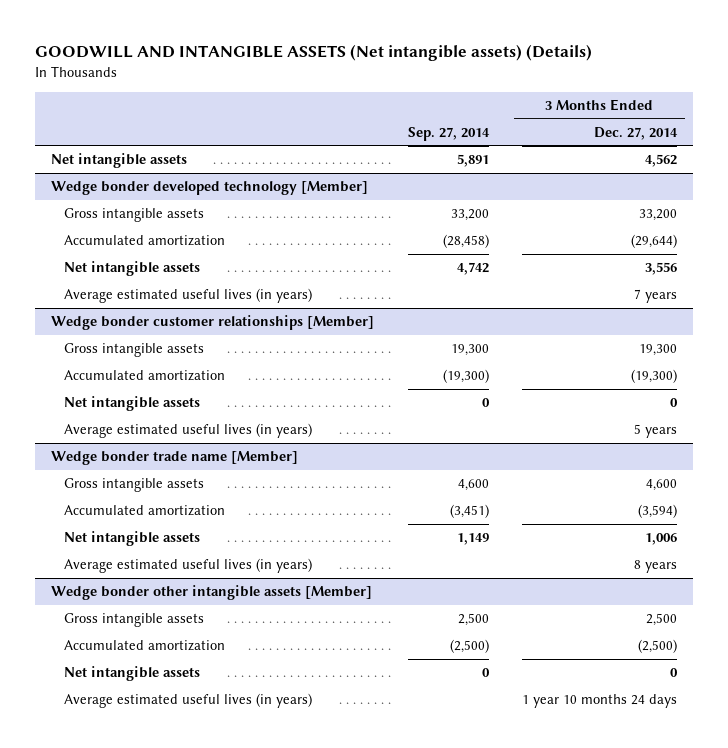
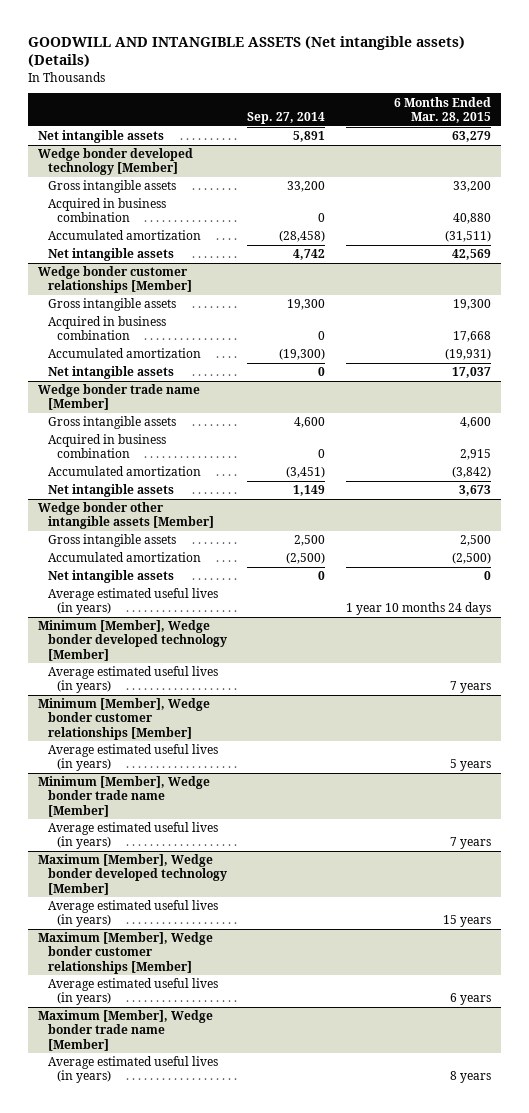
- | Sep. 27, 2014 | 3 Months Ended Dec. 27, 2014
+ | Sep. 27, 2014 | 6 Months Ended Mar. 28, 2015
@ Wedge bonder developed technology [Member]
+ Acquired in business combination | 0 | 40,880
- Average estimated useful lives (in years) | | 7 years
@ Wedge bonder customer relationships [Member]
+ Acquired in business combination | 0 | 17,668
- Average estimated useful lives (in years) | | 5 years
@ Wedge bonder trade name [Member]
+ Acquired in business combination | 0 | 2,915
- Average estimated useful lives (in years) | | 8 years
+ Minimum [Member], Wedge bonder developed technology [Member]
+ Average estimated useful lives (in years) | | 7 years
+ Minimum [Member], Wedge bonder customer relationships [Member]
+ Average estimated useful lives (in years) | | 5 years
+ Minimum [Member], Wedge bonder trade name [Member]
+ Average estimated useful lives (in years) | | 7 years
+ Maximum [Member], Wedge bonder developed technology [Member]
+ Average estimated useful lives (in years) | | 15 years
+ Maximum [Member], Wedge bonder customer relationships [Member]
+ Average estimated useful lives (in years) | | 6 years
+ Maximum [Member], Wedge bonder trade name [Member]
+ Average estimated useful lives (in years) | | 8 years

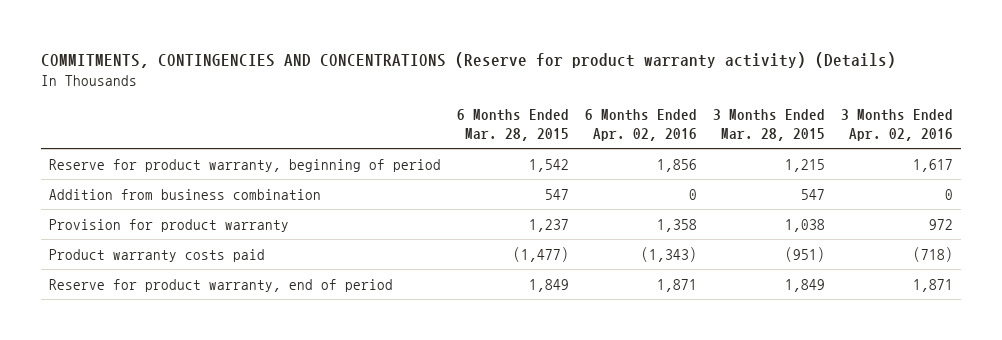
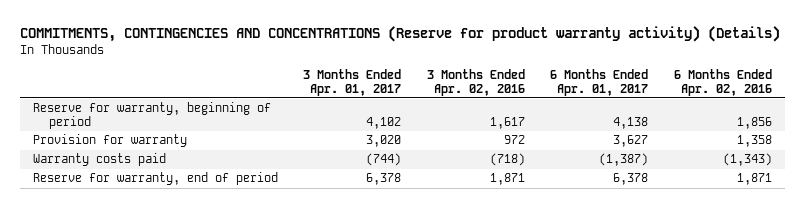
- | 6 Months Ended Mar. 28, 2015 | 6 Months Ended Apr. 02, 2016 | 3 Months Ended Mar. 28, 2015 | 3 Months Ended Apr. 02, 2016
+ | 3 Months Ended Apr. 01, 2017 | 3 Months Ended Apr. 02, 2016 | 6 Months Ended Apr. 01, 2017 | 6 Months Ended Apr. 02, 2016
- Reserve for product warranty, beginning of period | 1,542 | 1,856 | 1,215 | 1,617
- Addition from business combination | 547 | 0 | 547 | 0
- Provision for product warranty | 1,237 | 1,358 | 1,038 | 972
- Product warranty costs paid | (1,477) | (1,343) | (951) | (718)
- Reserve for product warranty, end of period | 1,849 | 1,871 | 1,849 | 1,871
+ Reserve for warranty, beginning of period | 4,102 | 1,617 | 4,138 | 1,856
+ Provision for warranty | 3,020 | 972 | 3,627 | 1,358
+ Warranty costs paid | (744) | (718) | (1,387) | (1,343)
+ Reserve for warranty, end of period | 6,378 | 1,871 | 6,378 | 1,871

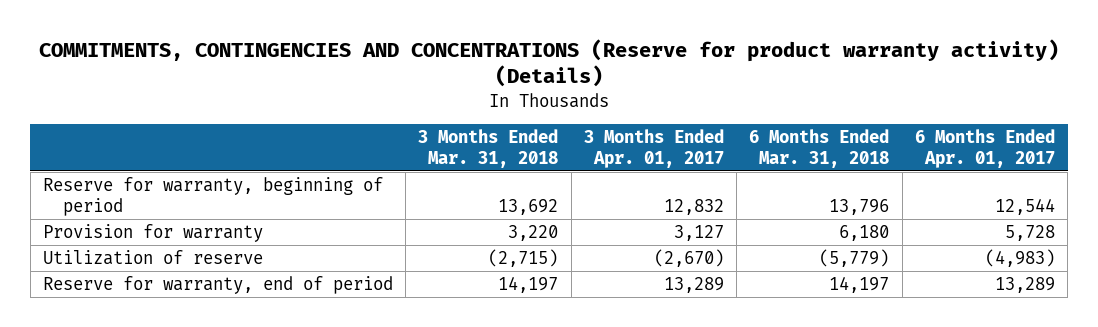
- | 3 Months Ended Apr. 01, 2017 | 3 Months Ended Apr. 02, 2016 | 6 Months Ended Apr. 01, 2017 | 6 Months Ended Apr. 02, 2016
+ | 3 Months Ended Mar. 31, 2018 | 3 Months Ended Apr. 01, 2017 | 6 Months Ended Mar. 31, 2018 | 6 Months Ended Apr. 01, 2017
- Reserve for warranty, beginning of period | 4,102 | 1,617 | 4,138 | 1,856
- Provision for warranty | 3,020 | 972 | 3,627 | 1,358
- Warranty costs paid | (744) | (718) | (1,387) | (1,343)
- Reserve for warranty, end of period | 6,378 | 1,871 | 6,378 | 1,871
+ Reserve for warranty, beginning of period | 13,692 | 12,832 | 13,796 | 12,544
+ Provision for warranty | 3,220 | 3,127 | 6,180 | 5,728
+ Utilization of reserve | (2,715) | (2,670) | (5,779) | (4,983)
+ Reserve for warranty, end of period | 14,197 | 13,289 | 14,197 | 13,289

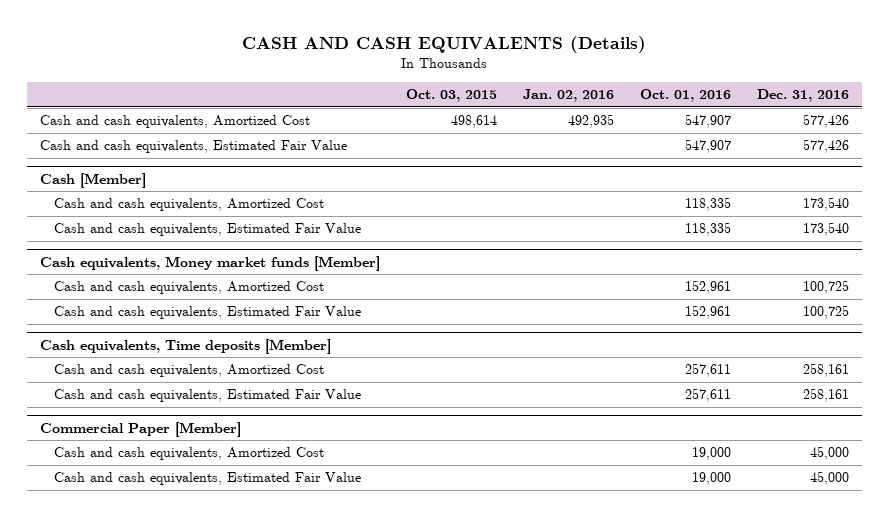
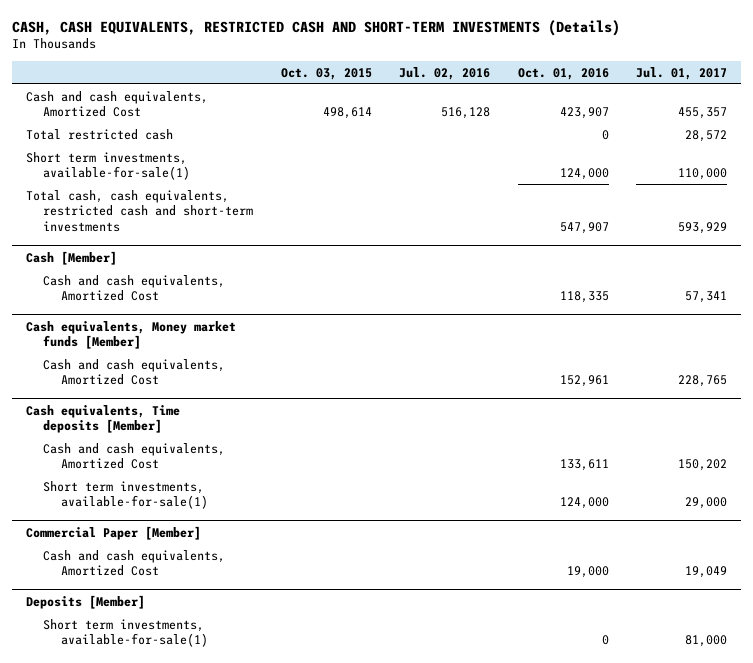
- CASH AND CASH EQUIVALENTS (Details)
+ CASH, CASH EQUIVALENTS, RESTRICTED CASH AND SHORT-TERM INVESTMENTS (Details)
- | Oct. 03, 2015 | Jan. 02, 2016 | Oct. 01, 2016 | Dec. 31, 2016
+ | Oct. 03, 2015 | Jul. 02, 2016 | Oct. 01, 2016 | Jul. 01, 2017
- Cash and cash equivalents, Amortized Cost | 498,614 | 492,935 | 547,907 | 577,426
- Cash and cash equivalents, Estimated Fair Value | | | 547,907 | 577,426
+ Cash and cash equivalents, Amortized Cost | 498,614 | 516,128 | 423,907 | 455,357
+ Total restricted cash | | | 0 | 28,572
+ Short term investments, available-for-sale(1) | | | 124,000 | 110,000
+ Total cash, cash equivalents, restricted cash and short-term investments | | | 547,907 | 593,929
@ Cash [Member]
- Cash and cash equivalents, Estimated Fair Value | | | 118,335 | 173,540
@ Cash equivalents, Money market funds [Member]
- Cash and cash equivalents, Estimated Fair Value | | | 152,961 | 100,725
@ Cash equivalents, Time deposits [Member]
- Cash and cash equivalents, Amortized Cost | | | 257,611 | 258,161
- Cash and cash equivalents, Estimated Fair Value | | | 257,611 | 258,161
+ Cash and cash equivalents, Amortized Cost | | | 133,611 | 150,202
+ Short term investments, available-for-sale(1) | | | 124,000 | 29,000
@ Commercial Paper [Member]
- Cash and cash equivalents, Estimated Fair Value | | | 19,000 | 45,000
+ Deposits [Member]
+ Short term investments, available-for-sale(1) | | | 0 | 81,000

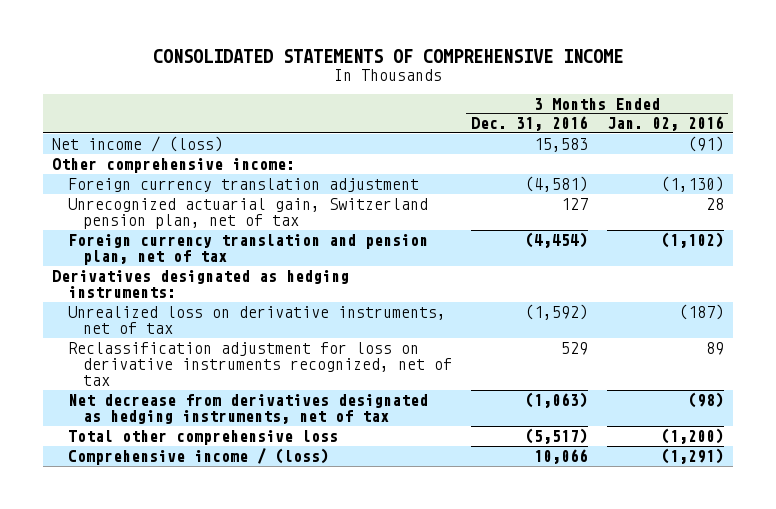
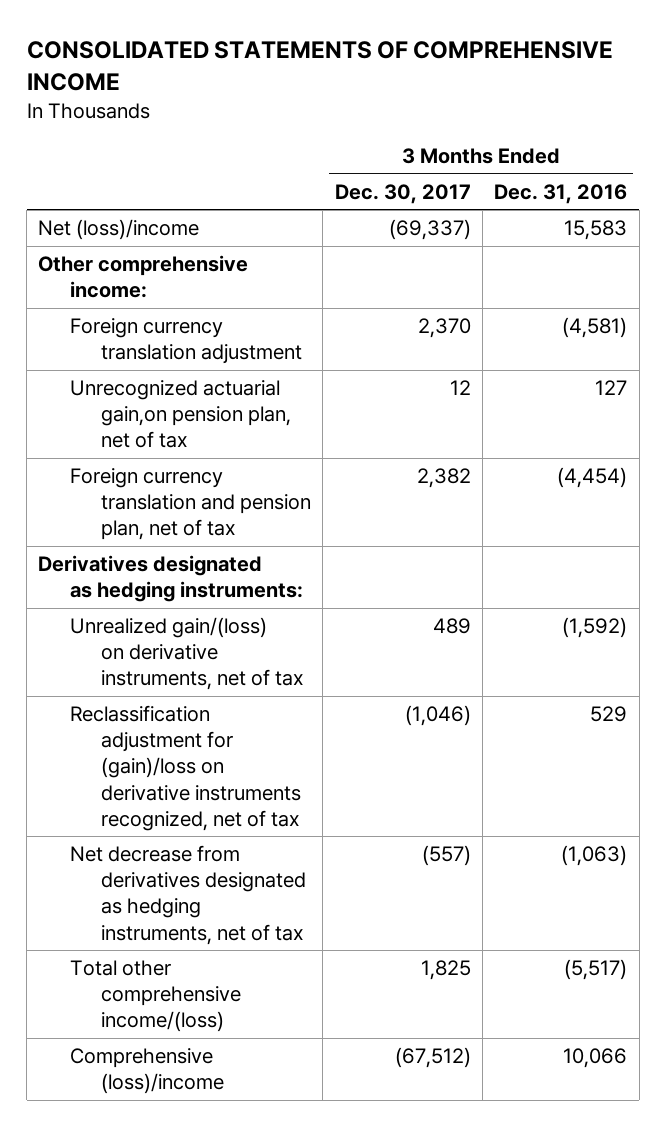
- | 3 Months Ended Dec. 31, 2016 | 3 Months Ended Jan. 02, 2016
+ | 3 Months Ended Dec. 30, 2017 | 3 Months Ended Dec. 31, 2016
- Net income / (loss) | 15,583 | (91)
+ Net (loss)/income | (69,337) | 15,583
- Unrecognized actuarial gain, Switzerland pension plan, net of tax | 127 | 28
+ Unrecognized actuarial gain,on pension plan, net of tax | 12 | 127
- Unrealized loss on derivative instruments, net of tax | (1,592) | (187)
- Reclassification adjustment for loss on derivative instruments recognized, net of tax | 529 | 89
+ Unrealized gain/(loss) on derivative instruments, net of tax | 489 | (1,592)
+ Reclassification adjustment for (gain)/loss on derivative instruments recognized, net of tax | (1,046) | 529
- Total other comprehensive loss | (5,517) | (1,200)
- Comprehensive income / (loss) | 10,066 | (1,291)
+ Total other comprehensive income/(loss) | 1,825 | (5,517)
+ Comprehensive (loss)/income | (67,512) | 10,066

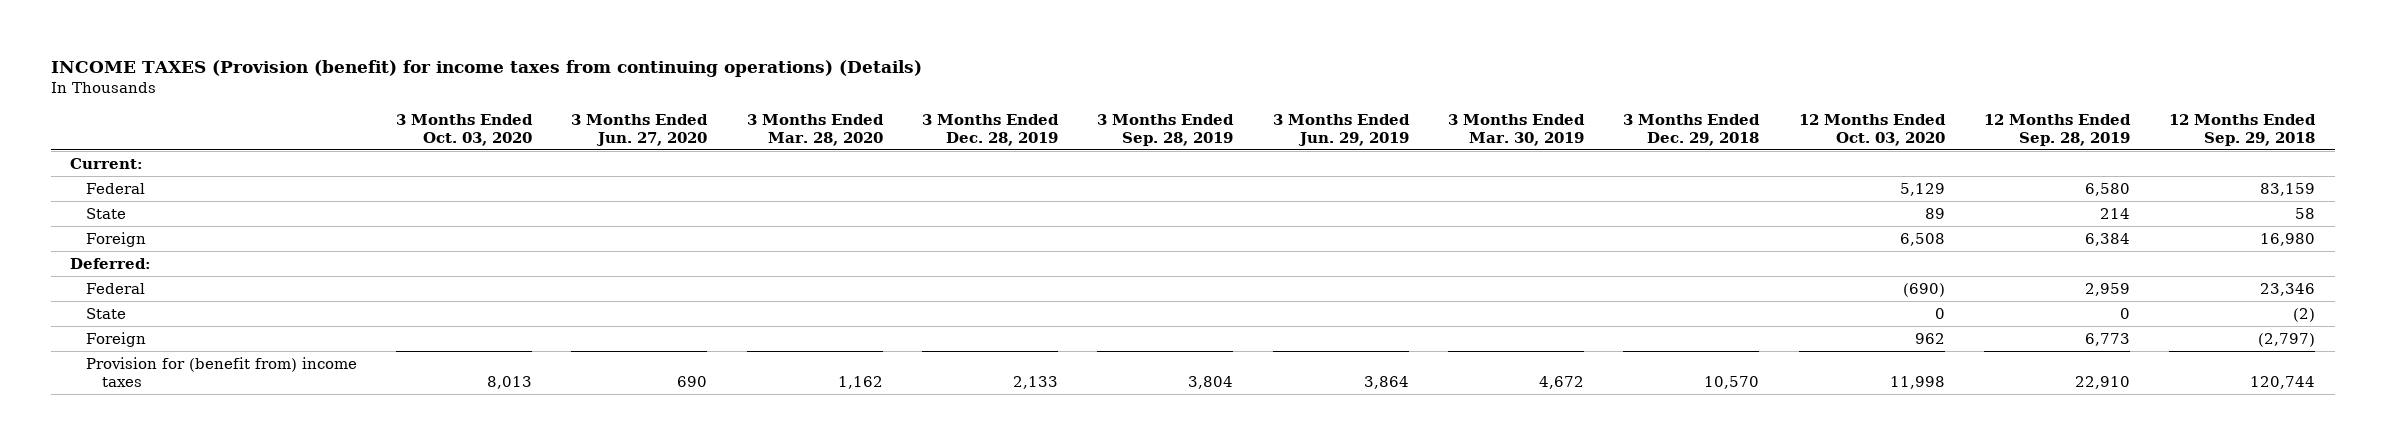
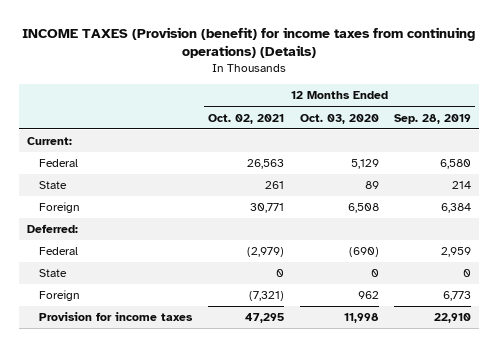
- | 3 Months Ended Oct. 03, 2020 | 3 Months Ended Jun. 27, 2020 | 3 Months Ended Mar. 28, 2020 | 3 Months Ended Dec. 28, 2019 | 3 Months Ended Sep. 28, 2019 | 3 Months Ended Jun. 29, 2019 | 3 Months Ended Mar. 30, 2019 | 3 Months Ended Dec. 29, 2018 | 12 Months Ended Oct. 03, 2020 | 12 Months Ended Sep. 28, 2019 | 12 Months Ended Sep. 29, 2018
+ | 12 Months Ended Oct. 02, 2021 | 12 Months Ended Oct. 03, 2020 | 12 Months Ended Sep. 28, 2019
- Provision for (benefit from) income taxes | 8,013 | 690 | 1,162 | 2,133 | 3,804 | 3,864 | 4,672 | 10,570 | 11,998 | 22,910 | 120,744
+ Provision for income taxes | 47,295 | 11,998 | 22,910

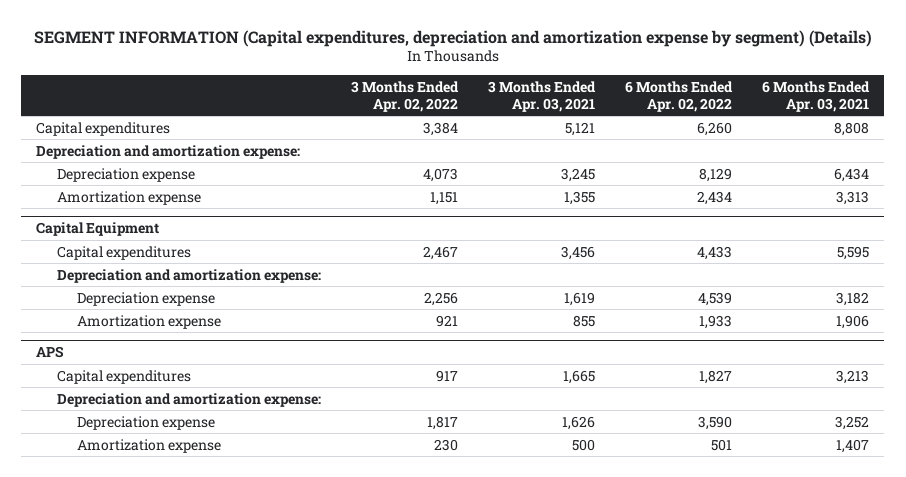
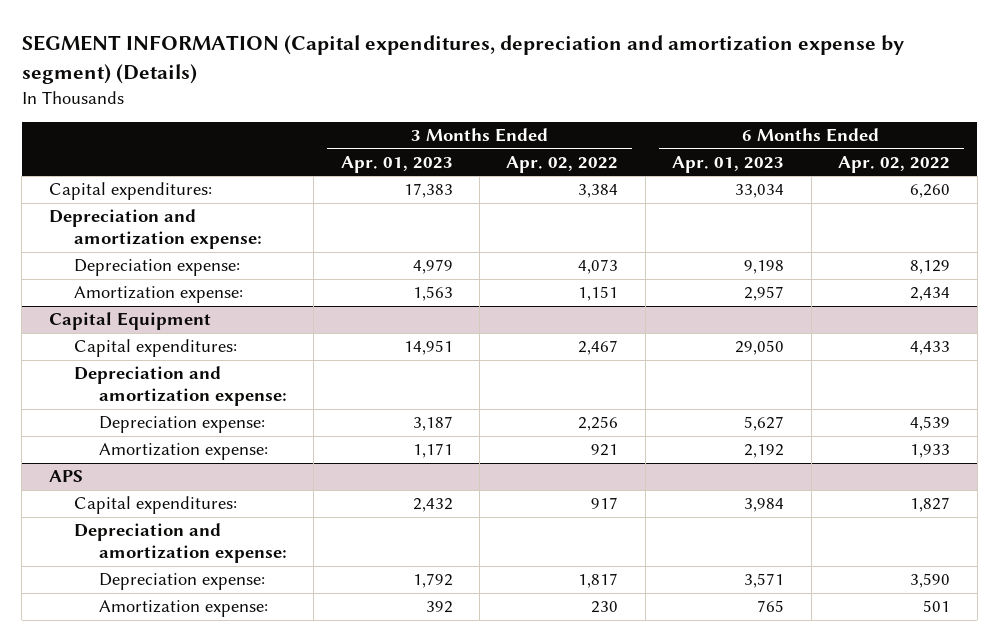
- | 3 Months Ended Apr. 02, 2022 | 3 Months Ended Apr. 03, 2021 | 6 Months Ended Apr. 02, 2022 | 6 Months Ended Apr. 03, 2021
+ | 3 Months Ended Apr. 01, 2023 | 3 Months Ended Apr. 02, 2022 | 6 Months Ended Apr. 01, 2023 | 6 Months Ended Apr. 02, 2022
- Capital expenditures | 3,384 | 5,121 | 6,260 | 8,808
+ Capital expenditures: | 17,383 | 3,384 | 33,034 | 6,260
- Depreciation expense | 4,073 | 3,245 | 8,129 | 6,434
- Amortization expense | 1,151 | 1,355 | 2,434 | 3,313
+ Depreciation expense: | 4,979 | 4,073 | 9,198 | 8,129
+ Amortization expense: | 1,563 | 1,151 | 2,957 | 2,434
@ Capital Equipment
- Capital expenditures | 2,467 | 3,456 | 4,433 | 5,595
+ Capital expenditures: | 14,951 | 2,467 | 29,050 | 4,433
- Depreciation expense | 2,256 | 1,619 | 4,539 | 3,182
- Amortization expense | 921 | 855 | 1,933 | 1,906
+ Depreciation expense: | 3,187 | 2,256 | 5,627 | 4,539
+ Amortization expense: | 1,171 | 921 | 2,192 | 1,933
@ APS
- Capital expenditures | 917 | 1,665 | 1,827 | 3,213
+ Capital expenditures: | 2,432 | 917 | 3,984 | 1,827
- Depreciation expense | 1,817 | 1,626 | 3,590 | 3,252
- Amortization expense | 230 | 500 | 501 | 1,407
+ Depreciation expense: | 1,792 | 1,817 | 3,571 | 3,590
+ Amortization expense: | 392 | 230 | 765 | 501

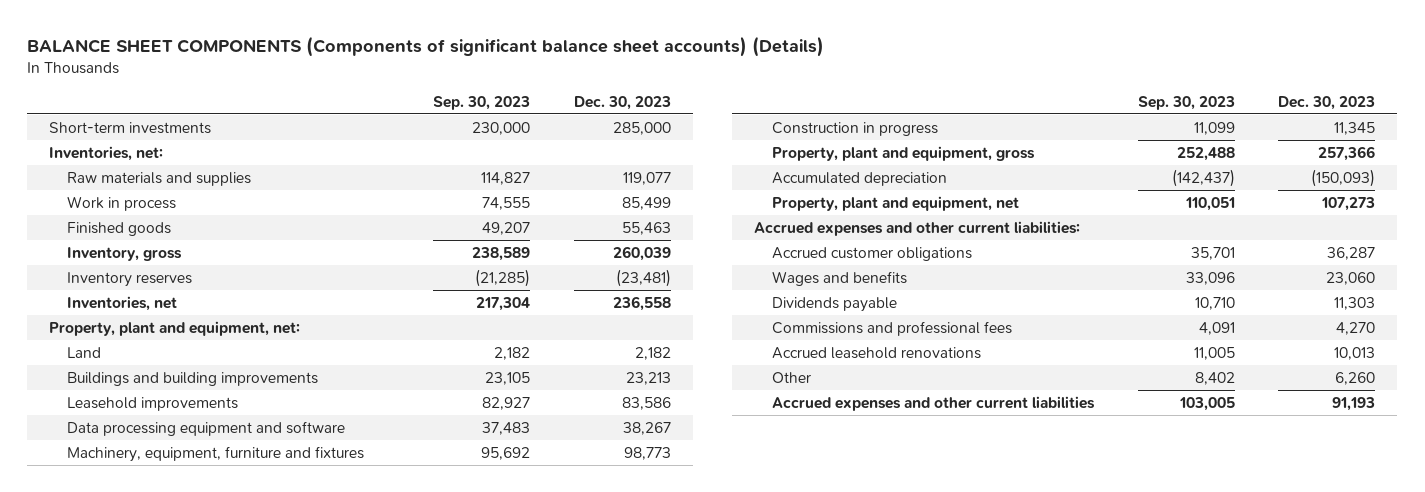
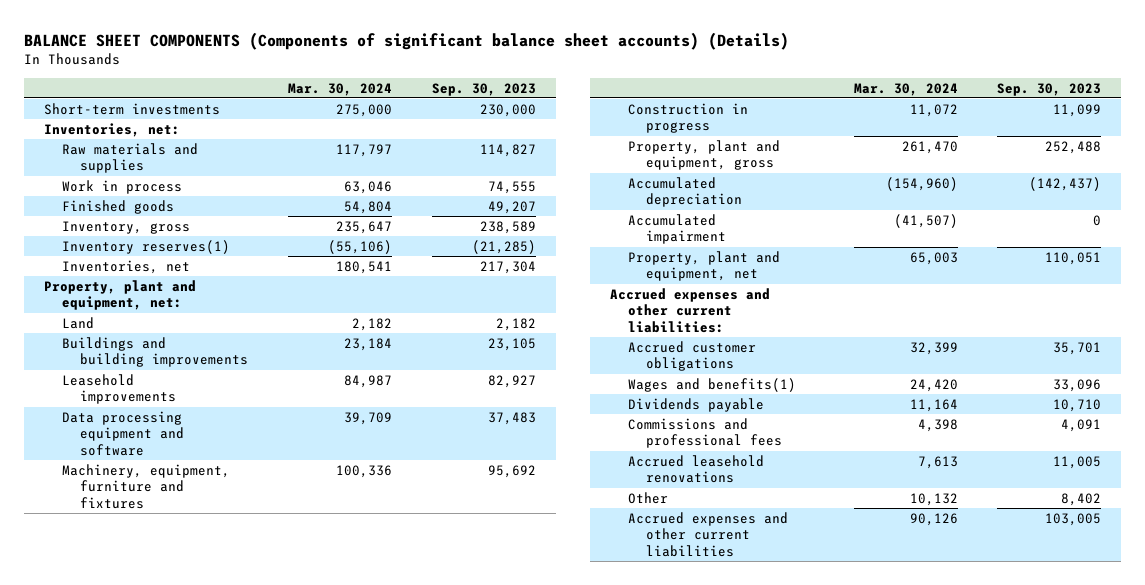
- | Sep. 30, 2023 | Dec. 30, 2023
+ | Mar. 30, 2024 | Sep. 30, 2023
- Inventory reserves | (21,285) | (23,481)
+ Inventory reserves(1) | (55,106) | (21,285)
+ Accumulated impairment | (41,507) | 0
- Wages and benefits | 33,096 | 23,060
+ Wages and benefits(1) | 24,420 | 33,096

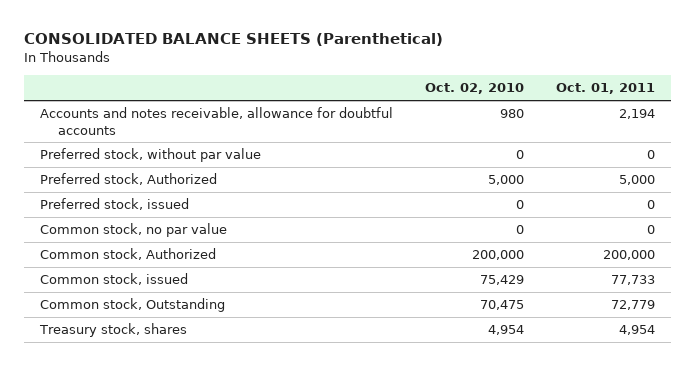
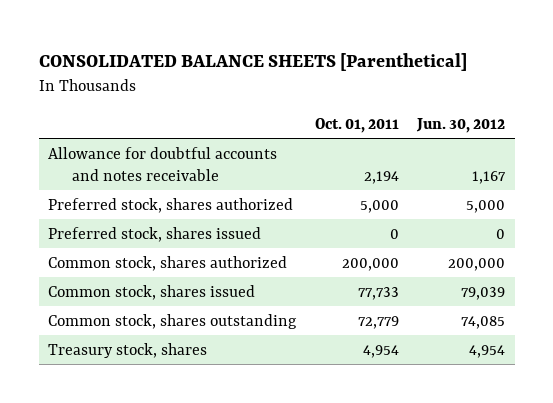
- CONSOLIDATED BALANCE SHEETS (Parenthetical)
+ CONSOLIDATED BALANCE SHEETS [Parenthetical]
- | Oct. 02, 2010 | Oct. 01, 2011
+ | Oct. 01, 2011 | Jun. 30, 2012
- Accounts and notes receivable, allowance for doubtful accounts | 980 | 2,194
- Preferred stock, without par value | 0 | 0
- Preferred stock, Authorized | 5,000 | 5,000
- Preferred stock, issued | 0 | 0
- Common stock, no par value | 0 | 0
- Common stock, Authorized | 200,000 | 200,000
- Common stock, issued | 75,429 | 77,733
- Common stock, Outstanding | 70,475 | 72,779
+ Allowance for doubtful accounts and notes receivable | 2,194 | 1,167
+ Preferred stock, shares authorized | 5,000 | 5,000
+ Preferred stock, shares issued | 0 | 0
+ Common stock, shares authorized | 200,000 | 200,000
+ Common stock, shares issued | 77,733 | 79,039
+ Common stock, shares outstanding | 72,779 | 74,085

